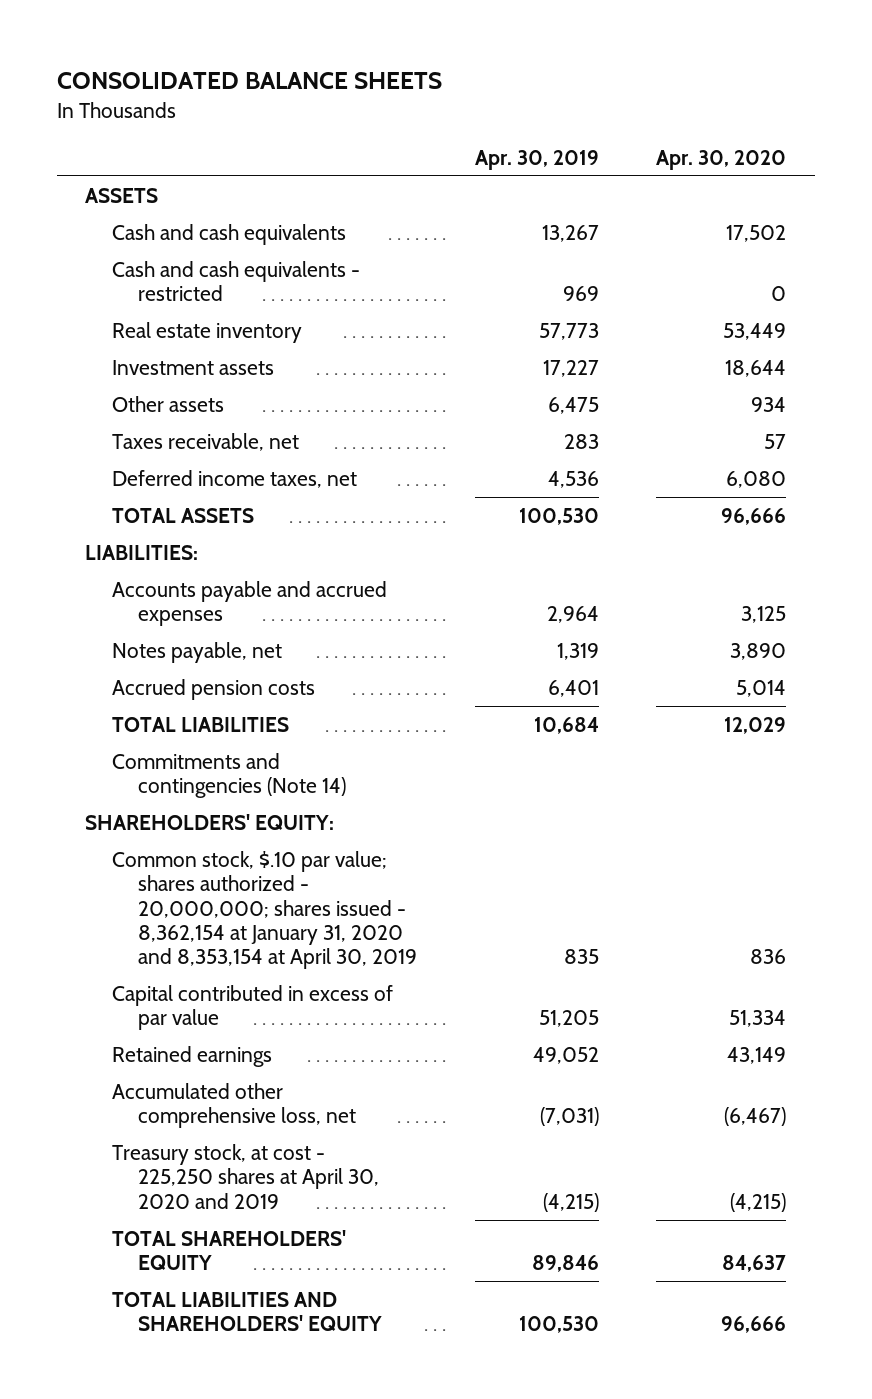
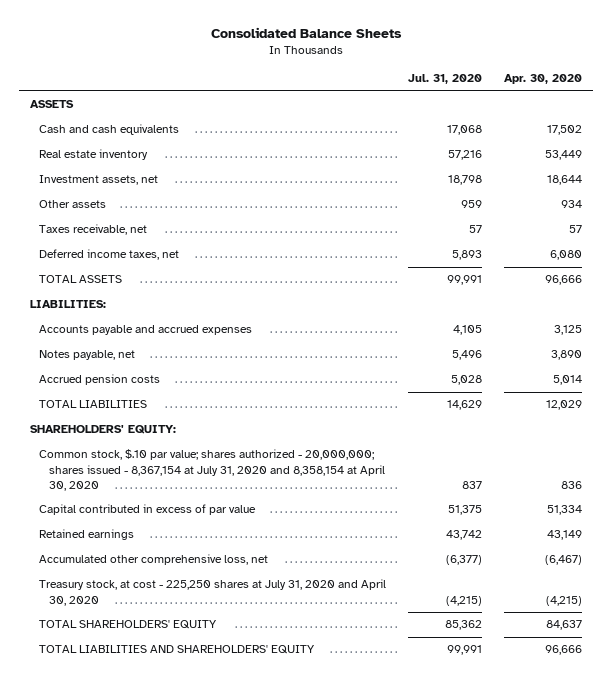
- CONSOLIDATED BALANCE SHEETS
+ Consolidated Balance Sheets
- | Apr. 30, 2019 | Apr. 30, 2020
+ | Jul. 31, 2020 | Apr. 30, 2020
- Cash and cash equivalents - restricted | 969 | 0
- Investment assets | 17,227 | 18,644
+ Investment assets, net | 18,798 | 18,644
- Commitments and contingencies (Note 14)
- Common stock, $.10 par value; shares authorized - 20,000,000; shares issued - 8,362,154 at January 31, 2020 and 8,353,154 at April 30, 2019 | 835 | 836
+ Common stock, $.10 par value; shares authorized - 20,000,000; shares issued - 8,367,154 at July 31, 2020 and 8,358,154 at April 30, 2020 | 837 | 836
- Treasury stock, at cost - 225,250 shares at April 30, 2020 and 2019 | (4,215) | (4,215)
+ Treasury stock, at cost - 225,250 shares at July 31, 2020 and April 30, 2020 | (4,215) | (4,215)

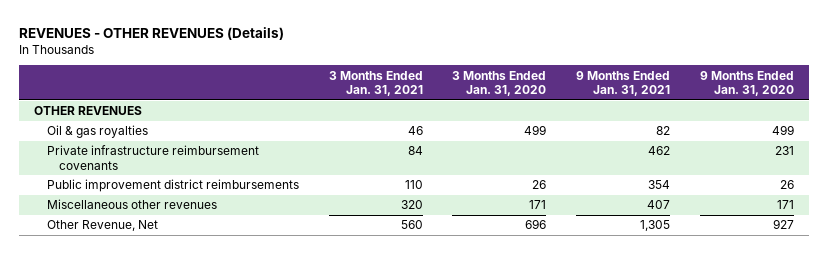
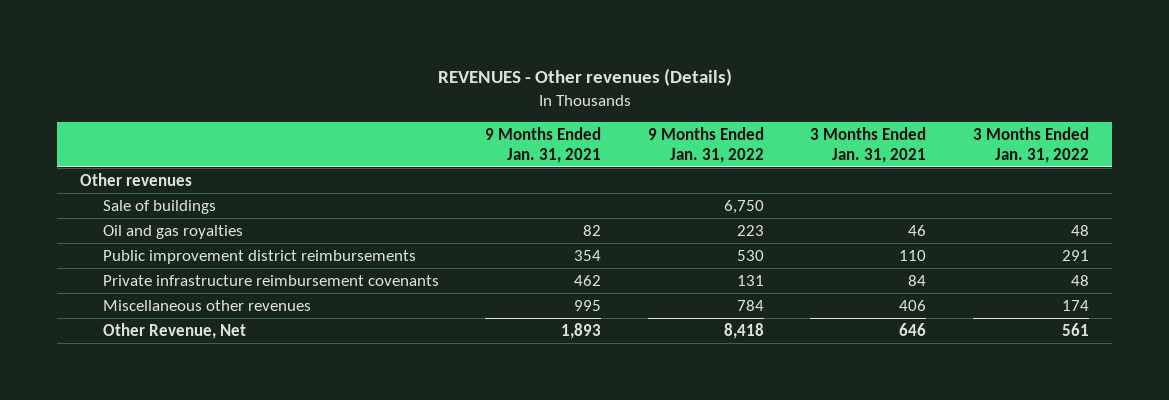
- REVENUES - OTHER REVENUES (Details)
+ REVENUES - Other revenues (Details)
- | 3 Months Ended Jan. 31, 2021 | 3 Months Ended Jan. 31, 2020 | 9 Months Ended Jan. 31, 2021 | 9 Months Ended Jan. 31, 2020
+ | 9 Months Ended Jan. 31, 2021 | 9 Months Ended Jan. 31, 2022 | 3 Months Ended Jan. 31, 2021 | 3 Months Ended Jan. 31, 2022
- OTHER REVENUES
- Oil & gas royalties | 46 | 499 | 82 | 499
+ Other revenues
+ Sale of buildings | | 6,750 | |
+ Oil and gas royalties | 82 | 223 | 46 | 48
- Miscellaneous other revenues | 320 | 171 | 407 | 171
- Other Revenue, Net | 560 | 696 | 1,305 | 927
moved down: Private infrastructure reimbursement covenants | 462 | 131 | 84 | 48
+ Miscellaneous other revenues | 995 | 784 | 406 | 174
+ Other Revenue, Net | 1,893 | 8,418 | 646 | 561

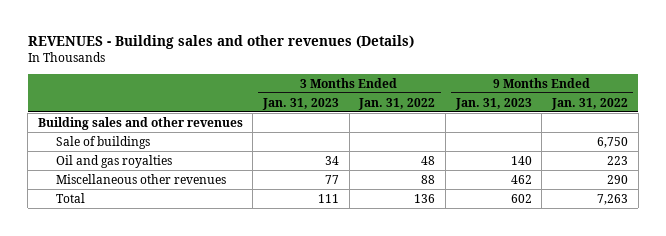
- REVENUES - Other revenues (Details)
+ REVENUES - Building sales and other revenues (Details)
- | 9 Months Ended Jan. 31, 2021 | 9 Months Ended Jan. 31, 2022 | 3 Months Ended Jan. 31, 2021 | 3 Months Ended Jan. 31, 2022
+ | 3 Months Ended Jan. 31, 2023 | 3 Months Ended Jan. 31, 2022 | 9 Months Ended Jan. 31, 2023 | 9 Months Ended Jan. 31, 2022
- Other revenues
+ Building sales and other revenues
- Public improvement district reimbursements | 354 | 530 | 110 | 291
- Private infrastructure reimbursement covenants | 462 | 131 | 84 | 48
- Miscellaneous other revenues | 995 | 784 | 406 | 174
- Other Revenue, Net | 1,893 | 8,418 | 646 | 561
+ Miscellaneous other revenues | 77 | 88 | 462 | 290
+ Total | 111 | 136 | 602 | 7,263

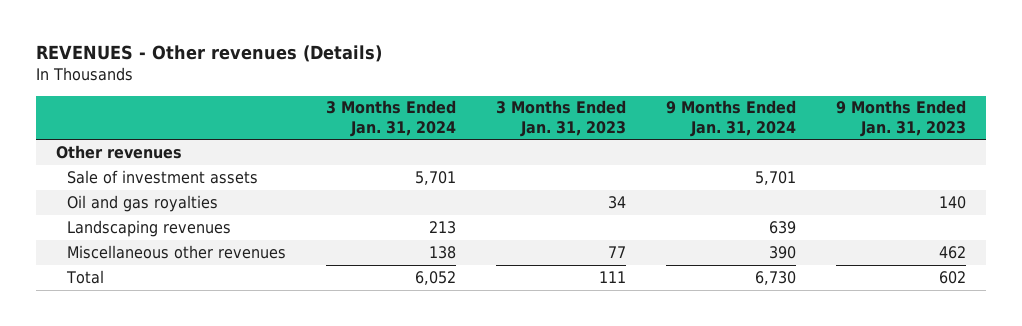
- REVENUES - Building sales and other revenues (Details)
+ REVENUES - Other revenues (Details)
- | 3 Months Ended Jan. 31, 2023 | 3 Months Ended Jan. 31, 2022 | 9 Months Ended Jan. 31, 2023 | 9 Months Ended Jan. 31, 2022
+ | 3 Months Ended Jan. 31, 2024 | 3 Months Ended Jan. 31, 2023 | 9 Months Ended Jan. 31, 2024 | 9 Months Ended Jan. 31, 2023
- Building sales and other revenues
- Sale of buildings | | | | 6,750
+ Other revenues
+ Sale of investment assets | 5,701 | | 5,701 |
+ Landscaping revenues | 213 | | 639 |

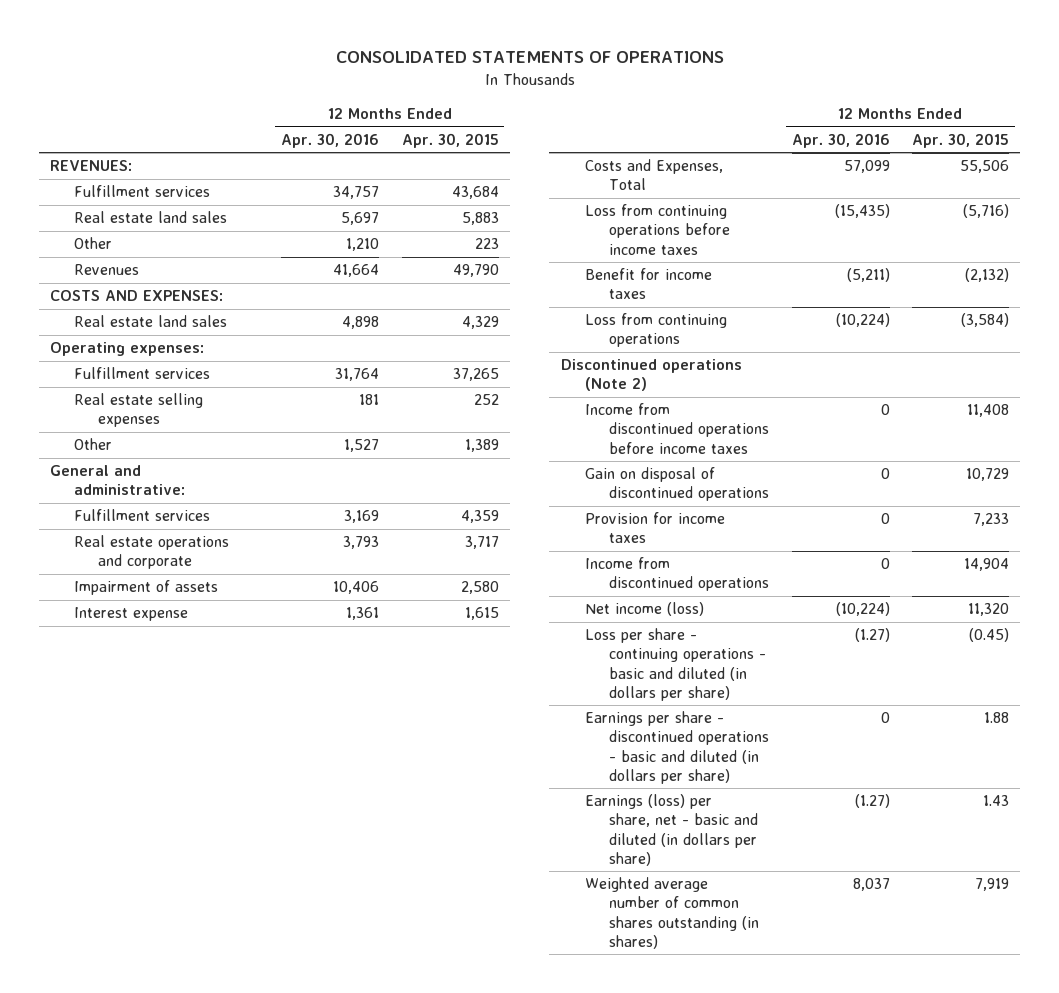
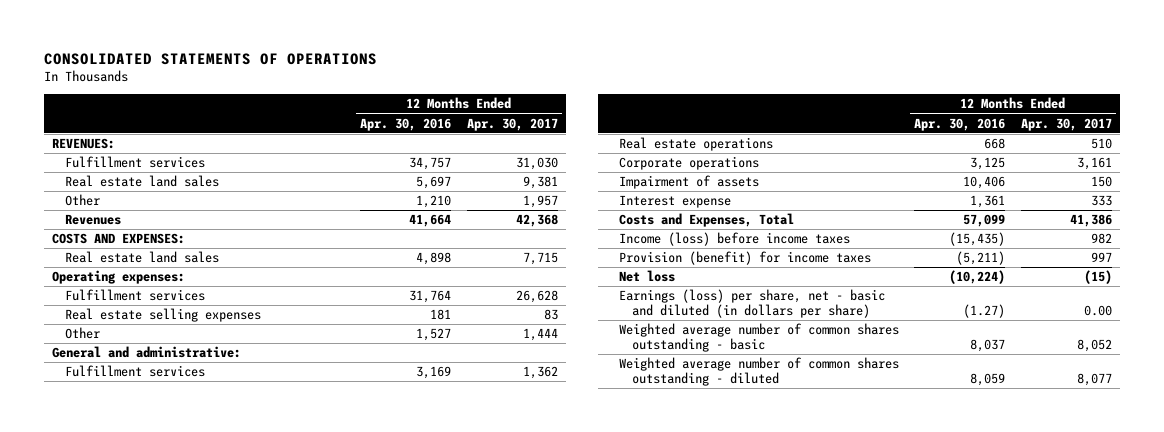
- | 12 Months Ended Apr. 30, 2016 | 12 Months Ended Apr. 30, 2015
+ | 12 Months Ended Apr. 30, 2016 | 12 Months Ended Apr. 30, 2017
- Real estate operations and corporate | 3,793 | 3,717
+ Real estate operations | 668 | 510
+ Corporate operations | 3,125 | 3,161
- Loss from continuing operations before income taxes | (15,435) | (5,716)
- Benefit for income taxes | (5,211) | (2,132)
- Loss from continuing operations | (10,224) | (3,584)
- Discontinued operations (Note 2)
- Income from discontinued operations before income taxes | 0 | 11,408
- Gain on disposal of discontinued operations | 0 | 10,729
- Provision for income taxes | 0 | 7,233
- Income from discontinued operations | 0 | 14,904
- Net income (loss) | (10,224) | 11,320
- Loss per share - continuing operations - basic and diluted (in dollars per share) | (1.27) | (0.45)
- Earnings per share - discontinued operations - basic and diluted (in dollars per share) | 0 | 1.88
+ Income (loss) before income taxes | (15,435) | 982
+ Provision (benefit) for income taxes | (5,211) | 997
+ Net loss | (10,224) | (15)
- Weighted average number of common shares outstanding (in shares) | 8,037 | 7,919
+ Weighted average number of common shares outstanding - basic | 8,037 | 8,052
+ Weighted average number of common shares outstanding - diluted | 8,059 | 8,077

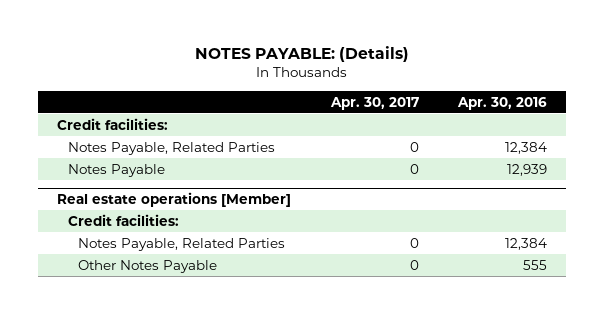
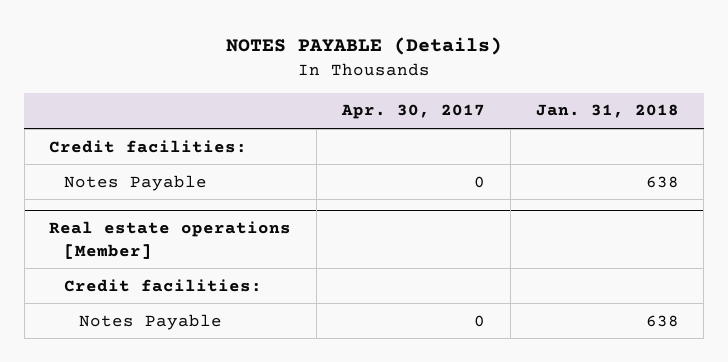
- NOTES PAYABLE: (Details)
+ NOTES PAYABLE (Details)
- | Apr. 30, 2017 | Apr. 30, 2016
+ | Apr. 30, 2017 | Jan. 31, 2018
- Notes Payable, Related Parties | 0 | 12,384
@ Real estate operations [Member]
- Notes Payable, Related Parties | 0 | 12,384
- Other Notes Payable | 0 | 555
+ Notes Payable | 0 | 638

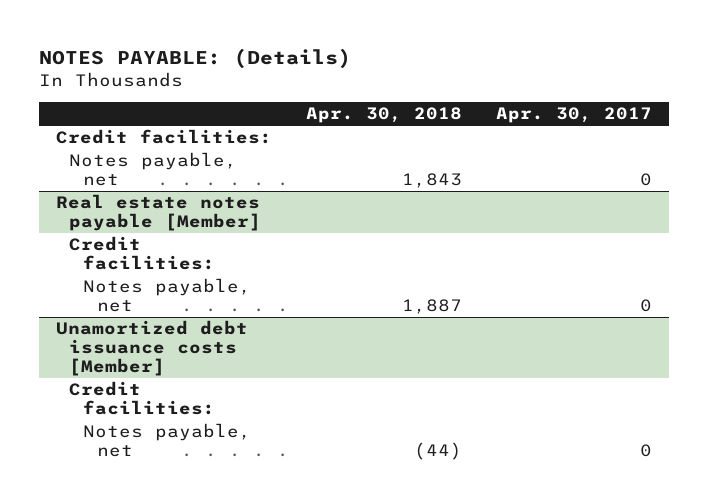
- NOTES PAYABLE (Details)
+ NOTES PAYABLE: (Details)
- | Apr. 30, 2017 | Jan. 31, 2018
+ | Apr. 30, 2018 | Apr. 30, 2017
- Notes Payable | 0 | 638
- Real estate operations [Member]
+ Notes payable, net | 1,843 | 0
+ Real estate notes payable [Member]
- Notes Payable | 0 | 638
+ Notes payable, net | 1,887 | 0
+ Unamortized debt issuance costs [Member]
+ Credit facilities:
+ Notes payable, net | (44) | 0

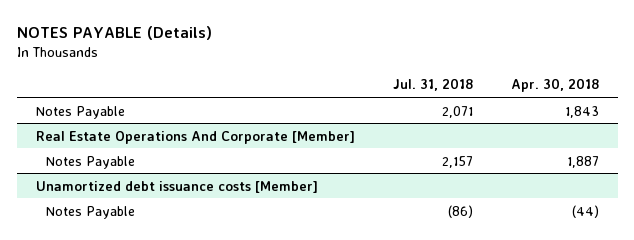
- NOTES PAYABLE: (Details)
+ NOTES PAYABLE (Details)
- | Apr. 30, 2018 | Apr. 30, 2017
+ | Jul. 31, 2018 | Apr. 30, 2018
- Credit facilities:
- Notes payable, net | 1,843 | 0
- Real estate notes payable [Member]
- Credit facilities:
- Notes payable, net | 1,887 | 0
+ Notes Payable | 2,071 | 1,843
+ Real Estate Operations And Corporate [Member]
+ Notes Payable | 2,157 | 1,887
@ Unamortized debt issuance costs [Member]
- Credit facilities:
- Notes payable, net | (44) | 0
+ Notes Payable | (86) | (44)

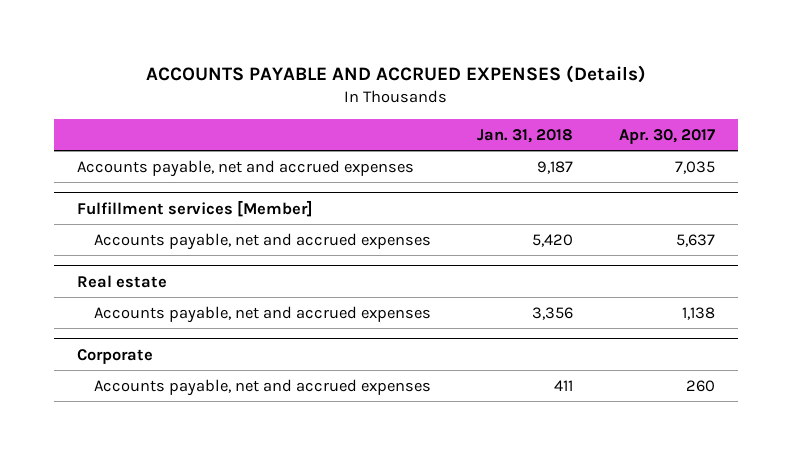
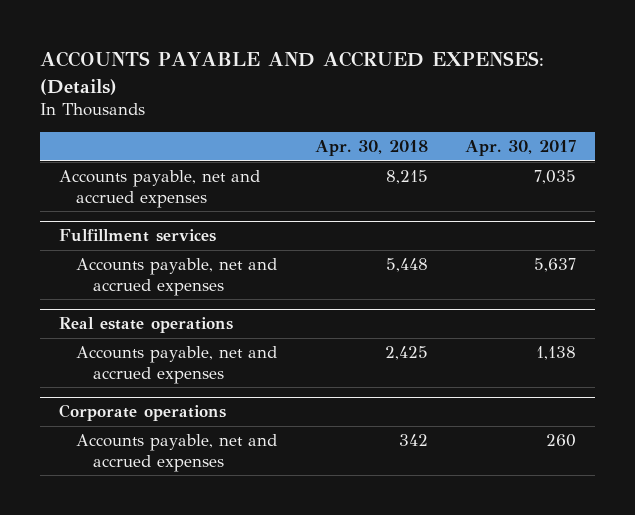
- ACCOUNTS PAYABLE AND ACCRUED EXPENSES (Details)
+ ACCOUNTS PAYABLE AND ACCRUED EXPENSES: (Details)
- | Jan. 31, 2018 | Apr. 30, 2017
+ | Apr. 30, 2018 | Apr. 30, 2017
- Fulfillment services [Member]
+ Fulfillment services
- Real estate
+ Real estate operations
- Corporate
+ Corporate operations

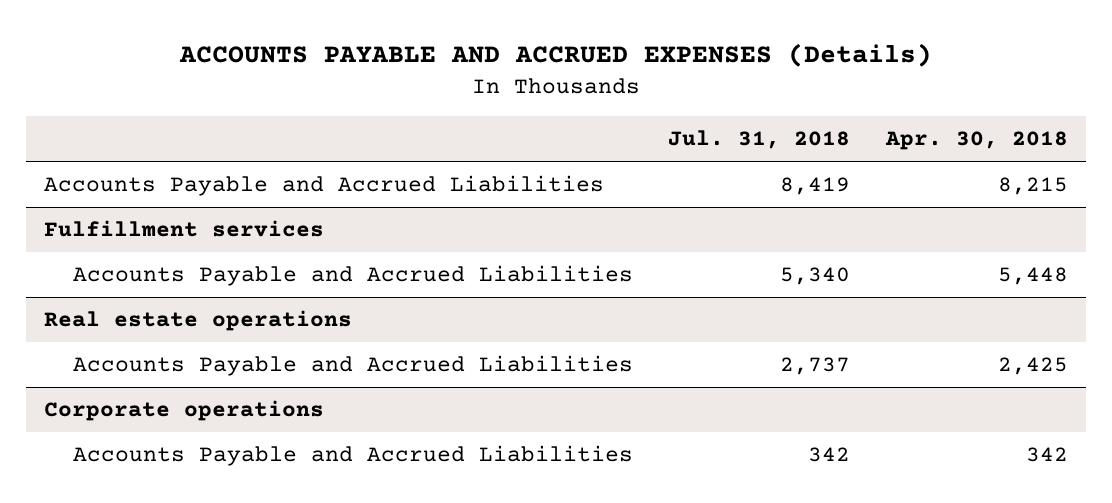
- ACCOUNTS PAYABLE AND ACCRUED EXPENSES: (Details)
+ ACCOUNTS PAYABLE AND ACCRUED EXPENSES (Details)
- | Apr. 30, 2018 | Apr. 30, 2017
+ | Jul. 31, 2018 | Apr. 30, 2018
- Accounts payable, net and accrued expenses | 8,215 | 7,035
+ Accounts Payable and Accrued Liabilities | 8,419 | 8,215
@ Fulfillment services
- Accounts payable, net and accrued expenses | 5,448 | 5,637
+ Accounts Payable and Accrued Liabilities | 5,340 | 5,448
@ Real estate operations
- Accounts payable, net and accrued expenses | 2,425 | 1,138
+ Accounts Payable and Accrued Liabilities | 2,737 | 2,425
@ Corporate operations
- Accounts payable, net and accrued expenses | 342 | 260
+ Accounts Payable and Accrued Liabilities | 342 | 342

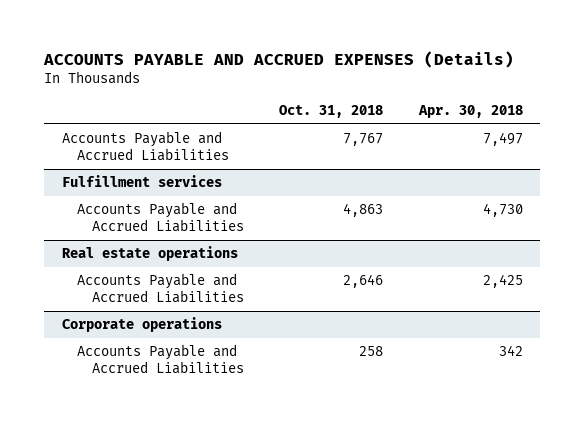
- | Jul. 31, 2018 | Apr. 30, 2018
+ | Oct. 31, 2018 | Apr. 30, 2018
- Accounts Payable and Accrued Liabilities | 8,419 | 8,215
+ Accounts Payable and Accrued Liabilities | 7,767 | 7,497
@ Fulfillment services
- Accounts Payable and Accrued Liabilities | 5,340 | 5,448
+ Accounts Payable and Accrued Liabilities | 4,863 | 4,730

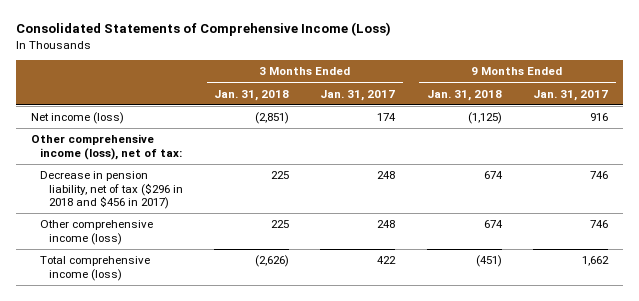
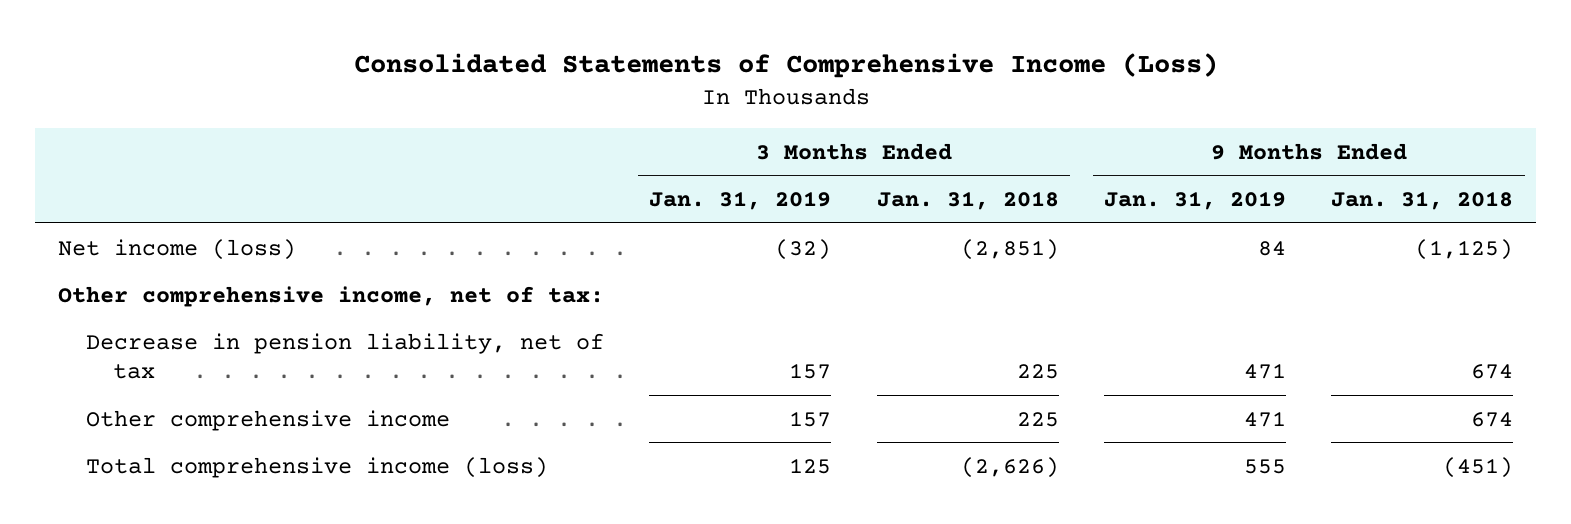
- | 3 Months Ended Jan. 31, 2018 | 3 Months Ended Jan. 31, 2017 | 9 Months Ended Jan. 31, 2018 | 9 Months Ended Jan. 31, 2017
+ | 3 Months Ended Jan. 31, 2019 | 3 Months Ended Jan. 31, 2018 | 9 Months Ended Jan. 31, 2019 | 9 Months Ended Jan. 31, 2018
- Other comprehensive income (loss), net of tax:
- Decrease in pension liability, net of tax ($296 in 2018 and $456 in 2017) | 225 | 248 | 674 | 746
- Other comprehensive income (loss) | 225 | 248 | 674 | 746
+ Other comprehensive income, net of tax:
+ Decrease in pension liability, net of tax | 157 | 225 | 471 | 674
+ Other comprehensive income | 157 | 225 | 471 | 674

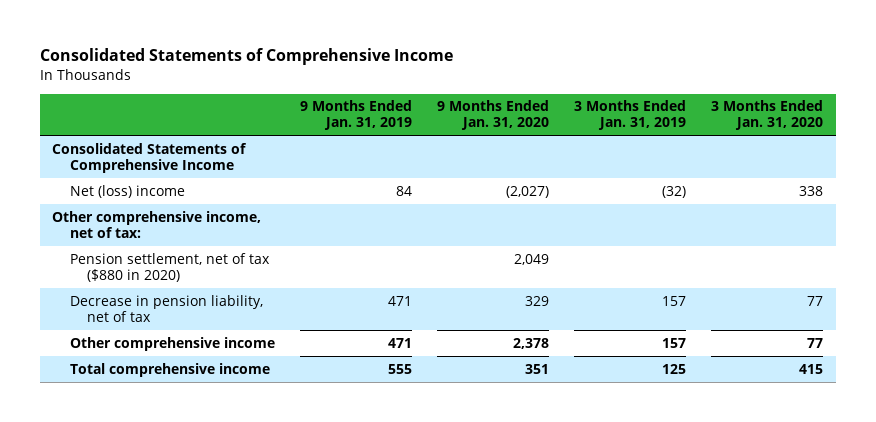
- Consolidated Statements of Comprehensive Income (Loss)
+ Consolidated Statements of Comprehensive Income
- | 3 Months Ended Jan. 31, 2019 | 3 Months Ended Jan. 31, 2018 | 9 Months Ended Jan. 31, 2019 | 9 Months Ended Jan. 31, 2018
+ | 9 Months Ended Jan. 31, 2019 | 9 Months Ended Jan. 31, 2020 | 3 Months Ended Jan. 31, 2019 | 3 Months Ended Jan. 31, 2020
- Net income (loss) | (32) | (2,851) | 84 | (1,125)
+ Consolidated Statements of Comprehensive Income
+ Net (loss) income | 84 | (2,027) | (32) | 338
+ Pension settlement, net of tax ($880 in 2020) | | 2,049 | |
- Total comprehensive income (loss) | 125 | (2,626) | 555 | (451)
+ Total comprehensive income | 555 | 351 | 125 | 415

